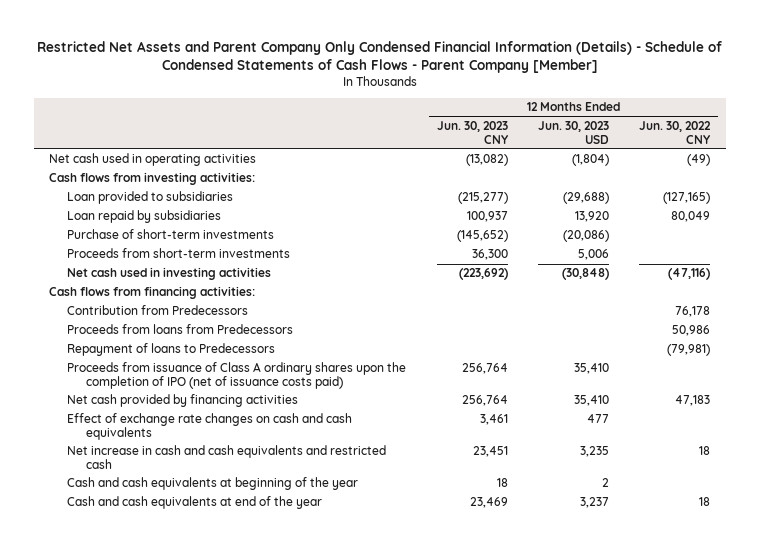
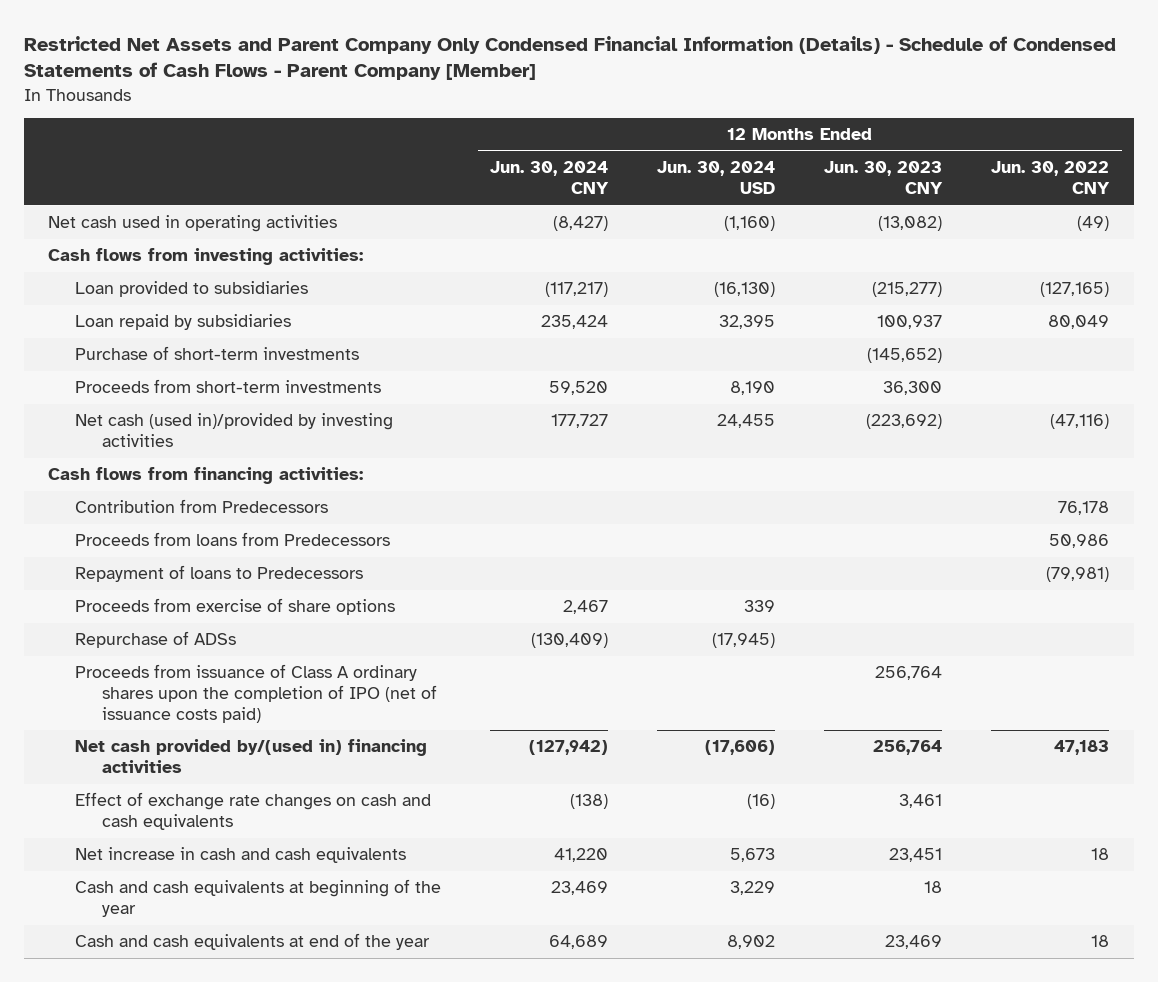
- | 12 Months Ended Jun. 30, 2023 CNY | 12 Months Ended Jun. 30, 2023 USD | 12 Months Ended Jun. 30, 2022 CNY
+ | 12 Months Ended Jun. 30, 2024 CNY | 12 Months Ended Jun. 30, 2024 USD | 12 Months Ended Jun. 30, 2023 CNY | 12 Months Ended Jun. 30, 2022 CNY
- Net cash used in investing activities | (223,692) | (30,848) | (47,116)
+ Net cash (used in)/provided by investing activities | 177,727 | 24,455 | (223,692) | (47,116)
+ Proceeds from exercise of share options | 2,467 | 339 | |
+ Repurchase of ADSs | (130,409) | (17,945) | |
- Net cash provided by financing activities | 256,764 | 35,410 | 47,183
+ Net cash provided by/(used in) financing activities | (127,942) | (17,606) | 256,764 | 47,183
- Net increase in cash and cash equivalents and restricted cash | 23,451 | 3,235 | 18
+ Net increase in cash and cash equivalents | 41,220 | 5,673 | 23,451 | 18

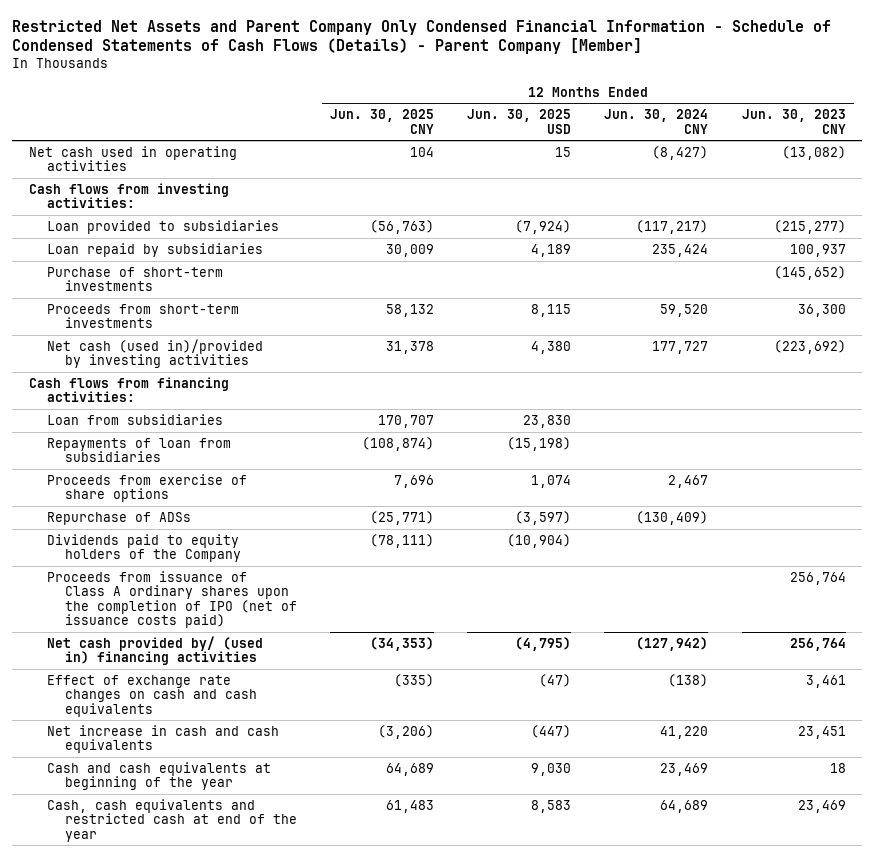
- Restricted Net Assets and Parent Company Only Condensed Financial Information (Details) - Schedule of Condensed Statements of Cash Flows - Parent Company [Member]
+ Restricted Net Assets and Parent Company Only Condensed Financial Information - Schedule of Condensed Statements of Cash Flows (Details) - Parent Company [Member]
- | 12 Months Ended Jun. 30, 2024 CNY | 12 Months Ended Jun. 30, 2024 USD | 12 Months Ended Jun. 30, 2023 CNY | 12 Months Ended Jun. 30, 2022 CNY
+ | 12 Months Ended Jun. 30, 2025 CNY | 12 Months Ended Jun. 30, 2025 USD | 12 Months Ended Jun. 30, 2024 CNY | 12 Months Ended Jun. 30, 2023 CNY
- Contribution from Predecessors | | | | 76,178
- Proceeds from loans from Predecessors | | | | 50,986
- Repayment of loans to Predecessors | | | | (79,981)
+ Loan from subsidiaries | 170,707 | 23,830 | |
+ Repayments of loan from subsidiaries | (108,874) | (15,198) | |
+ Dividends paid to equity holders of the Company | (78,111) | (10,904) | |
- Net cash provided by/(used in) financing activities | (127,942) | (17,606) | 256,764 | 47,183
+ Net cash provided by/ (used in) financing activities | (34,353) | (4,795) | (127,942) | 256,764
- Cash and cash equivalents at end of the year | 64,689 | 8,902 | 23,469 | 18
+ Cash, cash equivalents and restricted cash at end of the year | 61,483 | 8,583 | 64,689 | 23,469

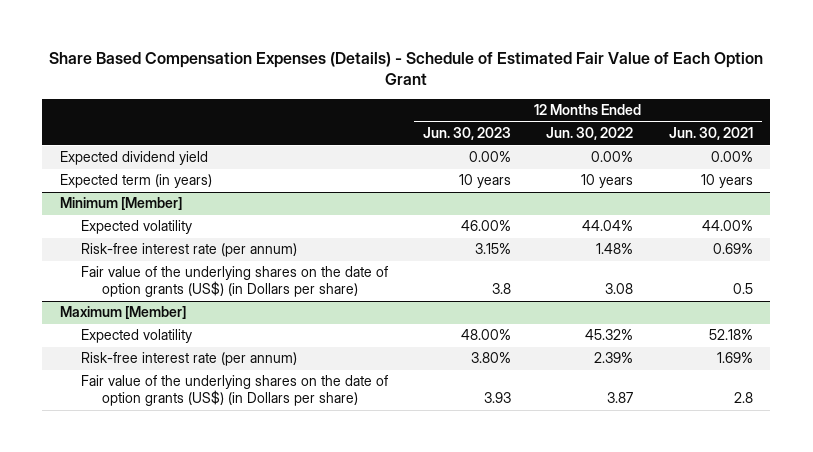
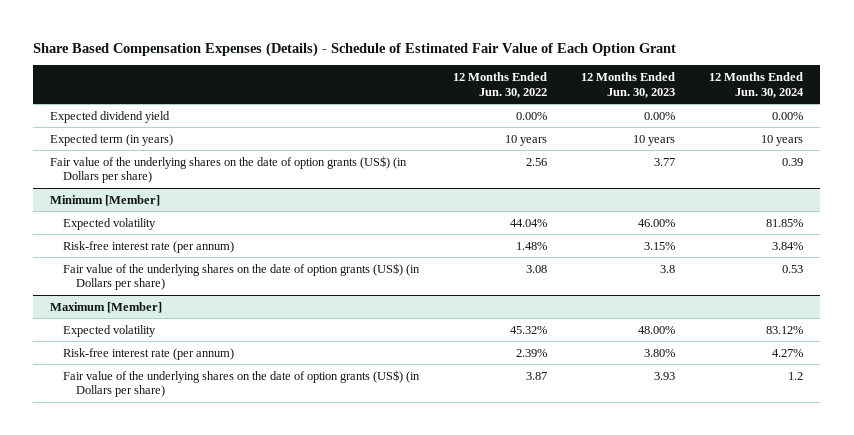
- | 12 Months Ended Jun. 30, 2023 | 12 Months Ended Jun. 30, 2022 | 12 Months Ended Jun. 30, 2021
+ | 12 Months Ended Jun. 30, 2022 | 12 Months Ended Jun. 30, 2023 | 12 Months Ended Jun. 30, 2024
+ Fair value of the underlying shares on the date of option grants (US$) (in Dollars per share) | 2.56 | 3.77 | 0.39

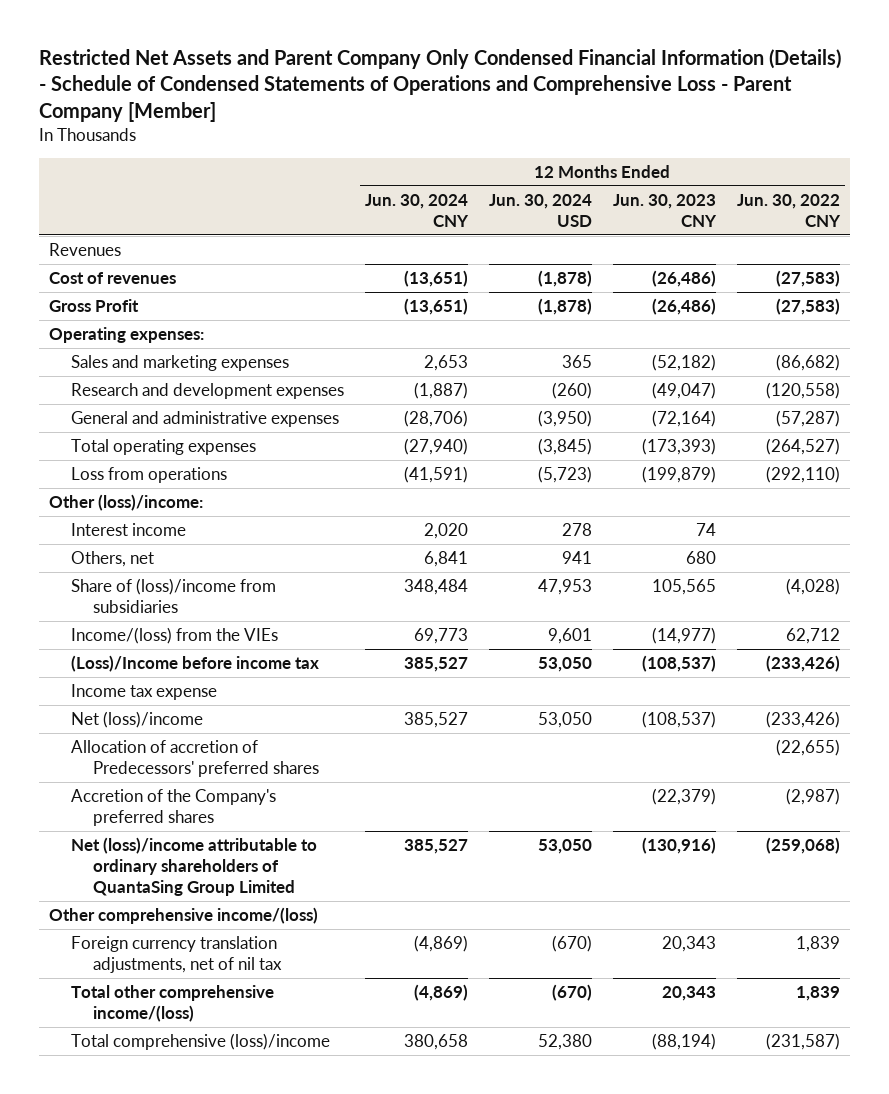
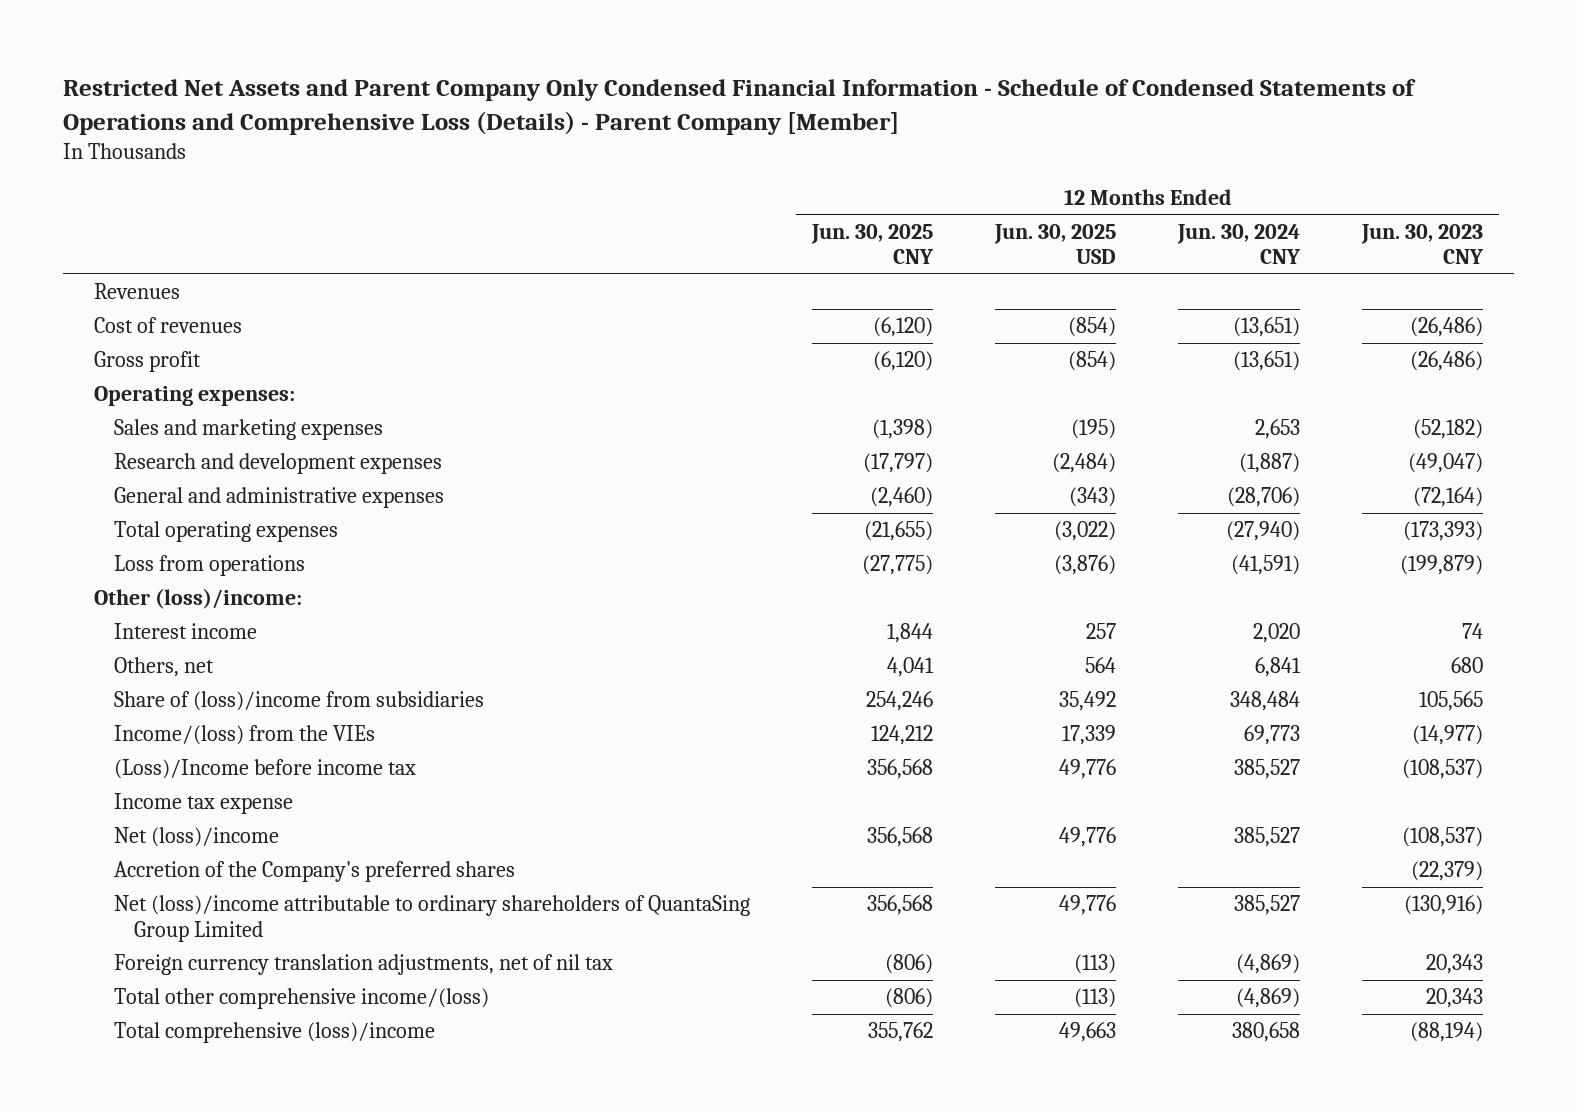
- Restricted Net Assets and Parent Company Only Condensed Financial Information (Details) - Schedule of Condensed Statements of Operations and Comprehensive Loss - Parent Company [Member]
+ Restricted Net Assets and Parent Company Only Condensed Financial Information - Schedule of Condensed Statements of Operations and Comprehensive Loss (Details) - Parent Company [Member]
- | 12 Months Ended Jun. 30, 2024 CNY | 12 Months Ended Jun. 30, 2024 USD | 12 Months Ended Jun. 30, 2023 CNY | 12 Months Ended Jun. 30, 2022 CNY
+ | 12 Months Ended Jun. 30, 2025 CNY | 12 Months Ended Jun. 30, 2025 USD | 12 Months Ended Jun. 30, 2024 CNY | 12 Months Ended Jun. 30, 2023 CNY
- Gross Profit | (13,651) | (1,878) | (26,486) | (27,583)
+ Gross profit | (6,120) | (854) | (13,651) | (26,486)
- Allocation of accretion of Predecessors' preferred shares | | | | (22,655)
- Other comprehensive income/(loss)

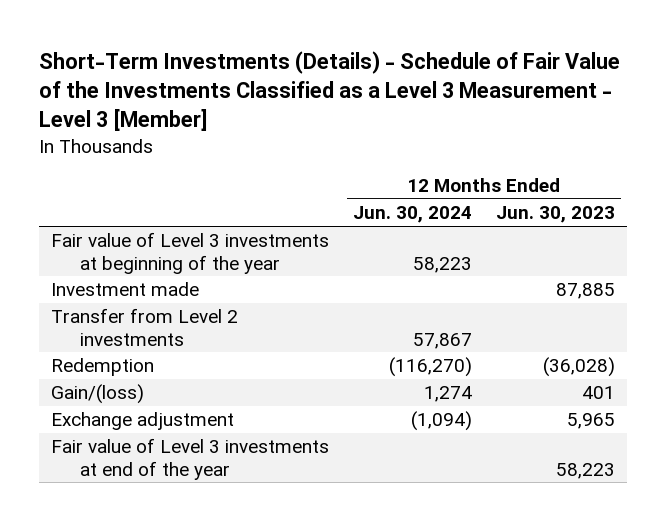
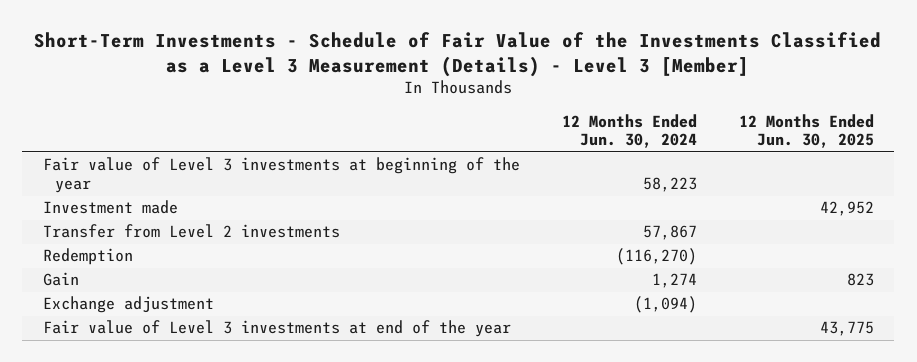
- Short-Term Investments (Details) - Schedule of Fair Value of the Investments Classified as a Level 3 Measurement - Level 3 [Member]
+ Short-Term Investments - Schedule of Fair Value of the Investments Classified as a Level 3 Measurement (Details) - Level 3 [Member]
- | 12 Months Ended Jun. 30, 2024 | 12 Months Ended Jun. 30, 2023
+ | 12 Months Ended Jun. 30, 2024 | 12 Months Ended Jun. 30, 2025
- Gain/(loss) | 1,274 | 401
+ Gain | 1,274 | 823

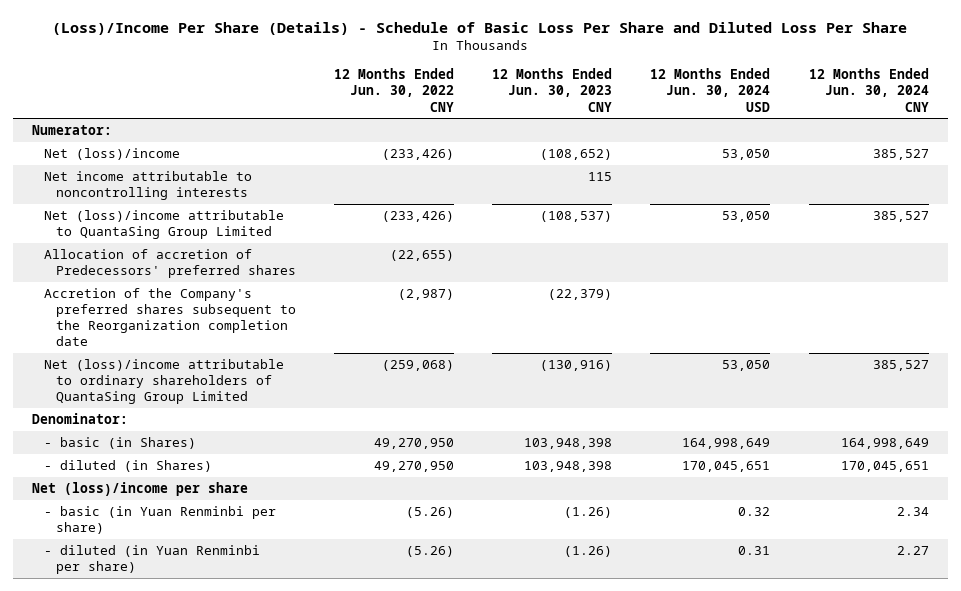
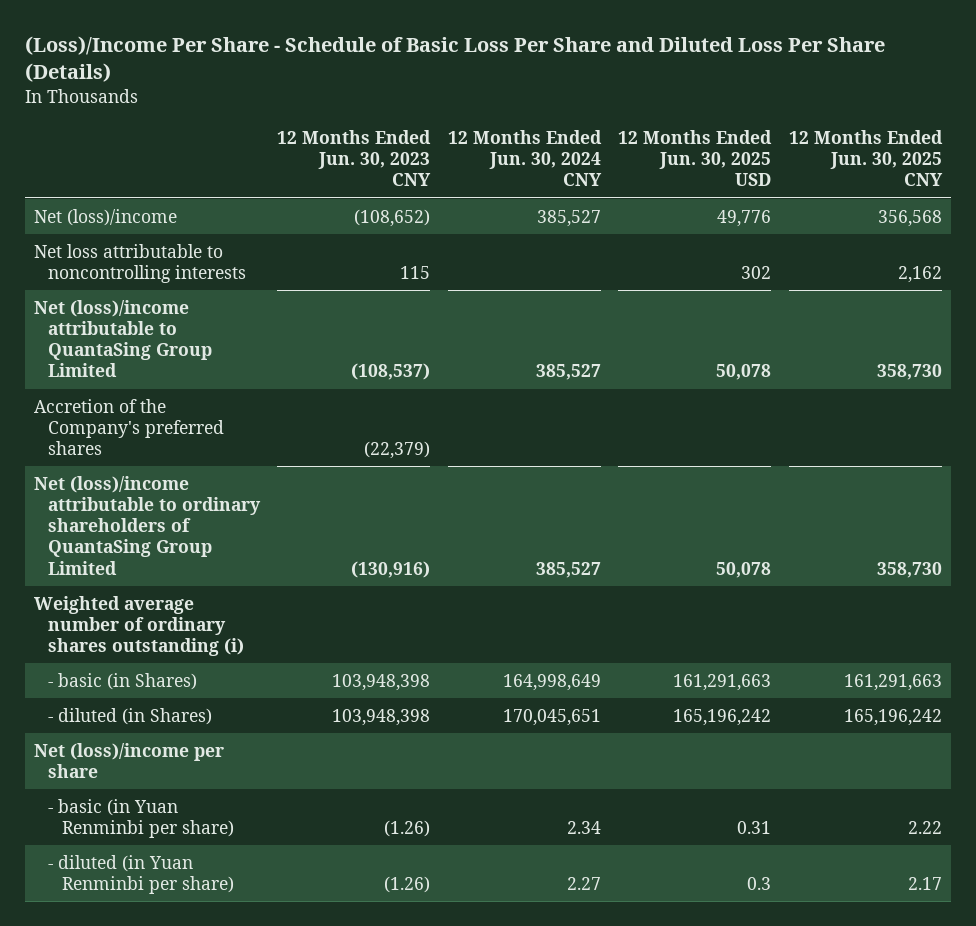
- (Loss)/Income Per Share (Details) - Schedule of Basic Loss Per Share and Diluted Loss Per Share
+ (Loss)/Income Per Share - Schedule of Basic Loss Per Share and Diluted Loss Per Share (Details)
- | 12 Months Ended Jun. 30, 2022 CNY | 12 Months Ended Jun. 30, 2023 CNY | 12 Months Ended Jun. 30, 2024 USD | 12 Months Ended Jun. 30, 2024 CNY
+ | 12 Months Ended Jun. 30, 2023 CNY | 12 Months Ended Jun. 30, 2024 CNY | 12 Months Ended Jun. 30, 2025 USD | 12 Months Ended Jun. 30, 2025 CNY
- Numerator:
- Net income attributable to noncontrolling interests | | 115 | |
+ Net loss attributable to noncontrolling interests | 115 | | 302 | 2,162
- Allocation of accretion of Predecessors' preferred shares | (22,655) | | |
- Accretion of the Company's preferred shares subsequent to the Reorganization completion date | (2,987) | (22,379) | |
+ Accretion of the Company's preferred shares | (22,379) | | |
- Denominator:
+ Weighted average number of ordinary shares outstanding (i)

